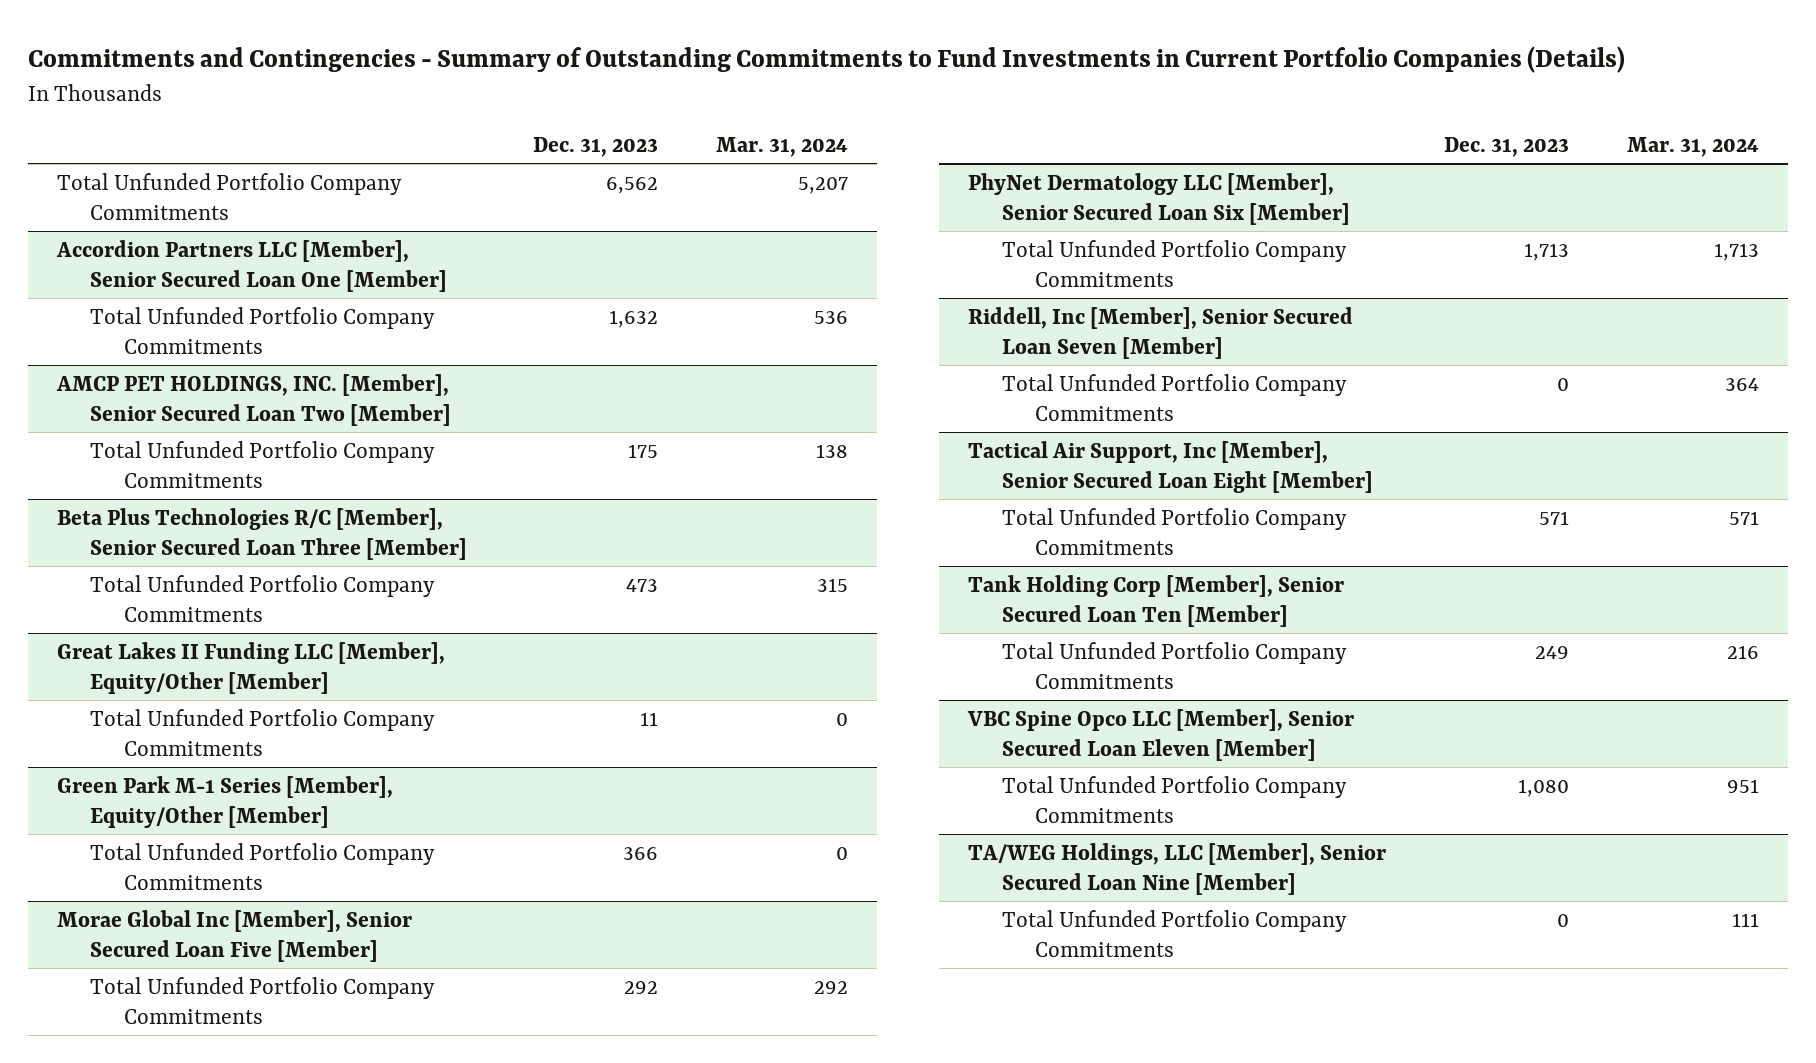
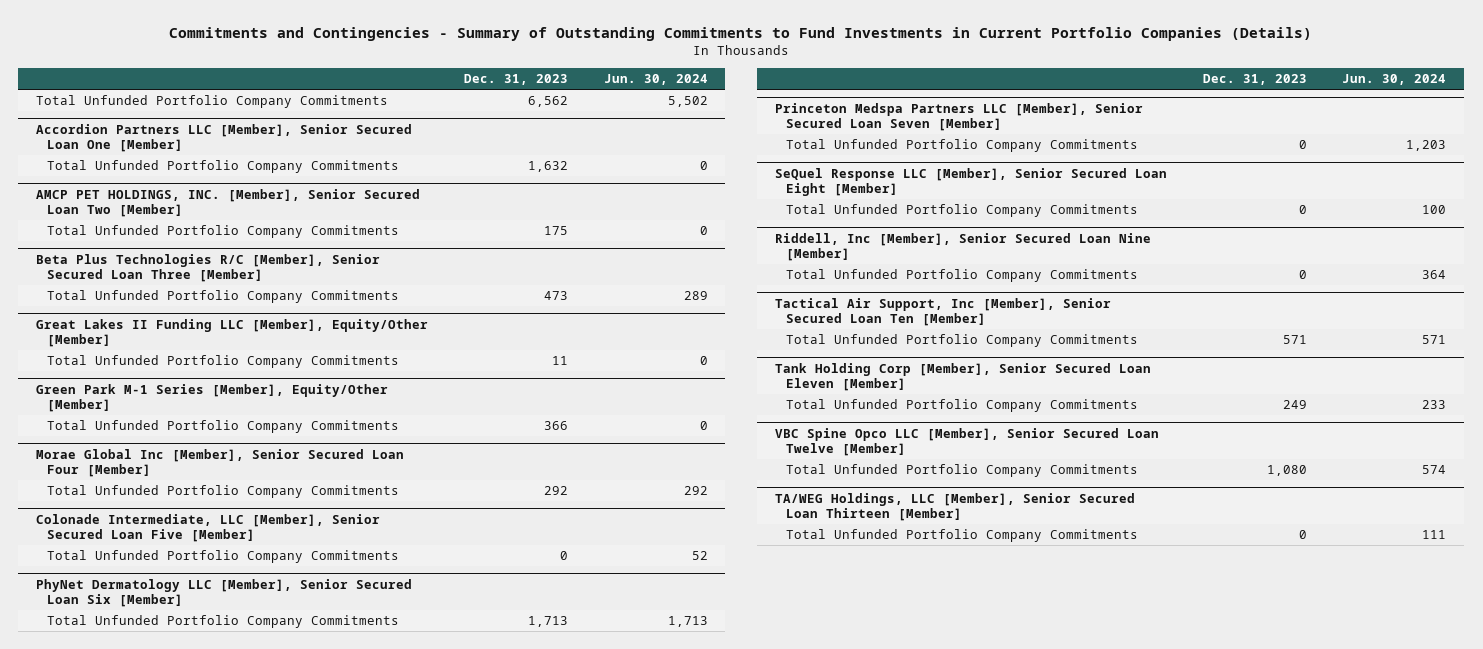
- | Dec. 31, 2023 | Mar. 31, 2024
+ | Dec. 31, 2023 | Jun. 30, 2024
- Morae Global Inc [Member], Senior Secured Loan Five [Member]
+ Morae Global Inc [Member], Senior Secured Loan Four [Member]
+ Colonade Intermediate, LLC [Member], Senior Secured Loan Five [Member]
+ Total Unfunded Portfolio Company Commitments | 0 | 52
- Riddell, Inc [Member], Senior Secured Loan Seven [Member]
+ Princeton Medspa Partners LLC [Member], Senior Secured Loan Seven [Member]
- Tactical Air Support, Inc [Member], Senior Secured Loan Eight [Member]
+ SeQuel Response LLC [Member], Senior Secured Loan Eight [Member]
+ Total Unfunded Portfolio Company Commitments | 0 | 100
+ Riddell, Inc [Member], Senior Secured Loan Nine [Member]
+ Total Unfunded Portfolio Company Commitments | 0 | 364
+ Tactical Air Support, Inc [Member], Senior Secured Loan Ten [Member]
- Tank Holding Corp [Member], Senior Secured Loan Ten [Member]
+ Tank Holding Corp [Member], Senior Secured Loan Eleven [Member]
- VBC Spine Opco LLC [Member], Senior Secured Loan Eleven [Member]
+ VBC Spine Opco LLC [Member], Senior Secured Loan Twelve [Member]
- TA/WEG Holdings, LLC [Member], Senior Secured Loan Nine [Member]
+ TA/WEG Holdings, LLC [Member], Senior Secured Loan Thirteen [Member]

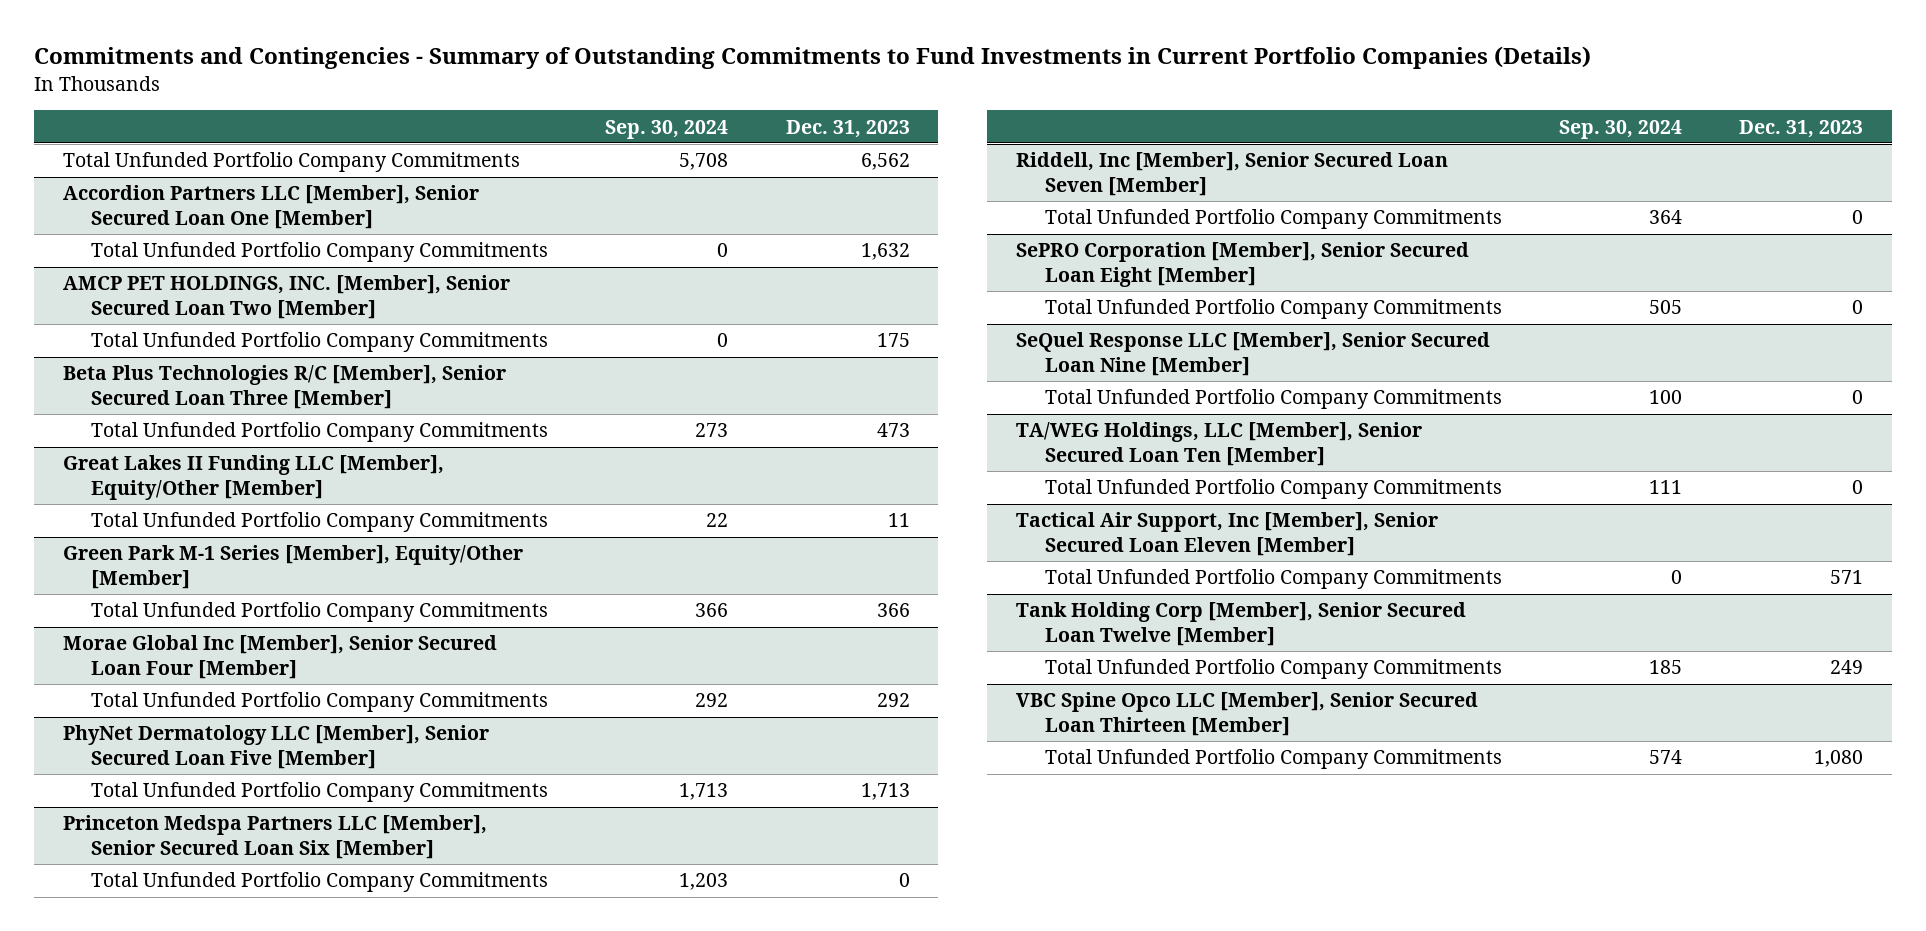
- | Dec. 31, 2023 | Jun. 30, 2024
+ | Sep. 30, 2024 | Dec. 31, 2023
- Colonade Intermediate, LLC [Member], Senior Secured Loan Five [Member]
- Total Unfunded Portfolio Company Commitments | 0 | 52
- PhyNet Dermatology LLC [Member], Senior Secured Loan Six [Member]
+ PhyNet Dermatology LLC [Member], Senior Secured Loan Five [Member]
- Princeton Medspa Partners LLC [Member], Senior Secured Loan Seven [Member]
+ Princeton Medspa Partners LLC [Member], Senior Secured Loan Six [Member]
- SeQuel Response LLC [Member], Senior Secured Loan Eight [Member]
+ Riddell, Inc [Member], Senior Secured Loan Seven [Member]
- Riddell, Inc [Member], Senior Secured Loan Nine [Member]
+ SePRO Corporation [Member], Senior Secured Loan Eight [Member]
- Tactical Air Support, Inc [Member], Senior Secured Loan Ten [Member]
+ SeQuel Response LLC [Member], Senior Secured Loan Nine [Member]
+ Total Unfunded Portfolio Company Commitments | 100 | 0
+ TA/WEG Holdings, LLC [Member], Senior Secured Loan Ten [Member]
+ Total Unfunded Portfolio Company Commitments | 111 | 0
+ Tactical Air Support, Inc [Member], Senior Secured Loan Eleven [Member]
- Tank Holding Corp [Member], Senior Secured Loan Eleven [Member]
+ Tank Holding Corp [Member], Senior Secured Loan Twelve [Member]
- VBC Spine Opco LLC [Member], Senior Secured Loan Twelve [Member]
+ VBC Spine Opco LLC [Member], Senior Secured Loan Thirteen [Member]
- TA/WEG Holdings, LLC [Member], Senior Secured Loan Thirteen [Member]
- Total Unfunded Portfolio Company Commitments | 0 | 111

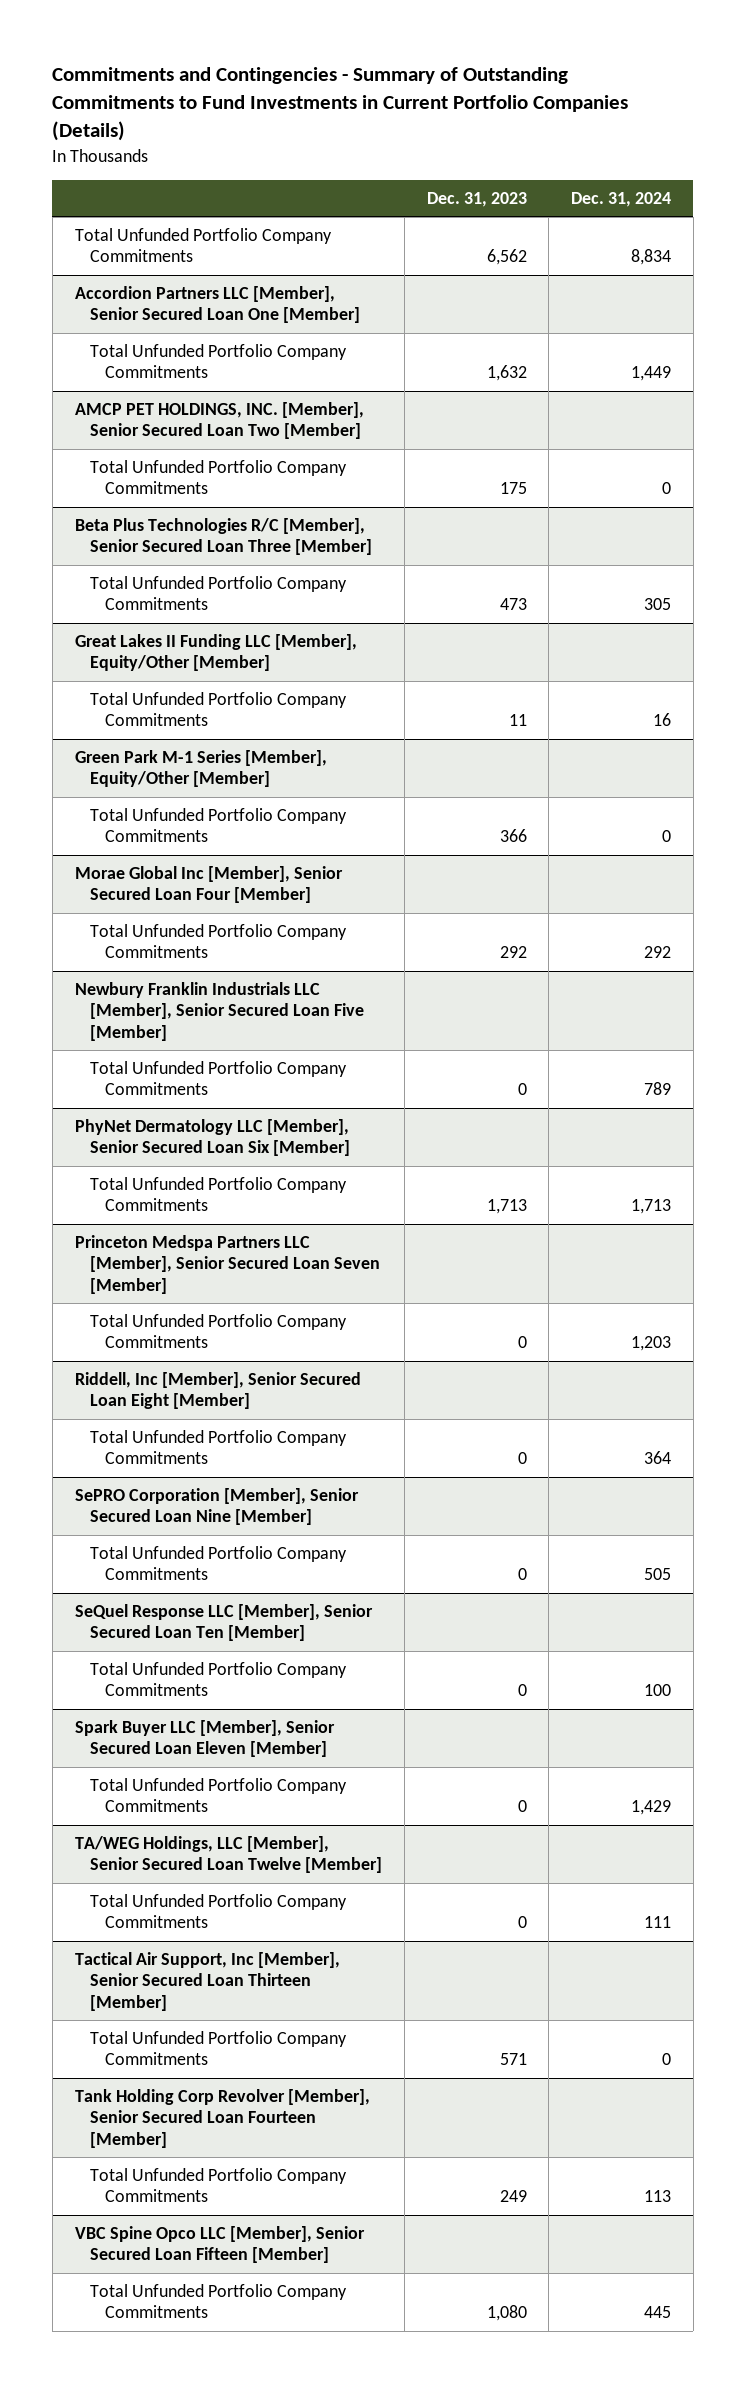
- | Sep. 30, 2024 | Dec. 31, 2023
+ | Dec. 31, 2023 | Dec. 31, 2024
- PhyNet Dermatology LLC [Member], Senior Secured Loan Five [Member]
+ Newbury Franklin Industrials LLC [Member], Senior Secured Loan Five [Member]
+ Total Unfunded Portfolio Company Commitments | 0 | 789
+ PhyNet Dermatology LLC [Member], Senior Secured Loan Six [Member]
- Princeton Medspa Partners LLC [Member], Senior Secured Loan Six [Member]
+ Princeton Medspa Partners LLC [Member], Senior Secured Loan Seven [Member]
- Riddell, Inc [Member], Senior Secured Loan Seven [Member]
+ Riddell, Inc [Member], Senior Secured Loan Eight [Member]
- SePRO Corporation [Member], Senior Secured Loan Eight [Member]
+ SePRO Corporation [Member], Senior Secured Loan Nine [Member]
- SeQuel Response LLC [Member], Senior Secured Loan Nine [Member]
+ SeQuel Response LLC [Member], Senior Secured Loan Ten [Member]
- TA/WEG Holdings, LLC [Member], Senior Secured Loan Ten [Member]
+ Spark Buyer LLC [Member], Senior Secured Loan Eleven [Member]
- Tactical Air Support, Inc [Member], Senior Secured Loan Eleven [Member]
+ TA/WEG Holdings, LLC [Member], Senior Secured Loan Twelve [Member]
+ Total Unfunded Portfolio Company Commitments | 0 | 111
+ Tactical Air Support, Inc [Member], Senior Secured Loan Thirteen [Member]
- Tank Holding Corp [Member], Senior Secured Loan Twelve [Member]
+ Tank Holding Corp Revolver [Member], Senior Secured Loan Fourteen [Member]
- VBC Spine Opco LLC [Member], Senior Secured Loan Thirteen [Member]
+ VBC Spine Opco LLC [Member], Senior Secured Loan Fifteen [Member]

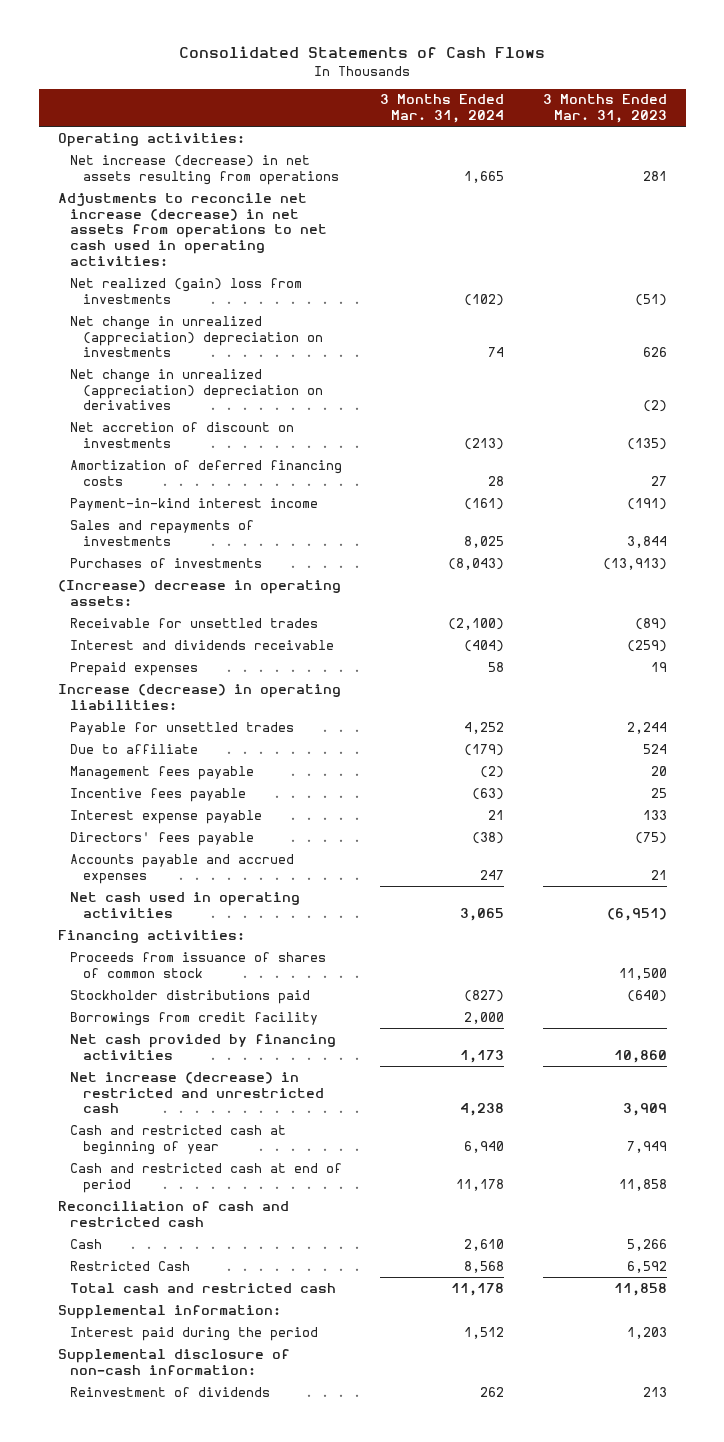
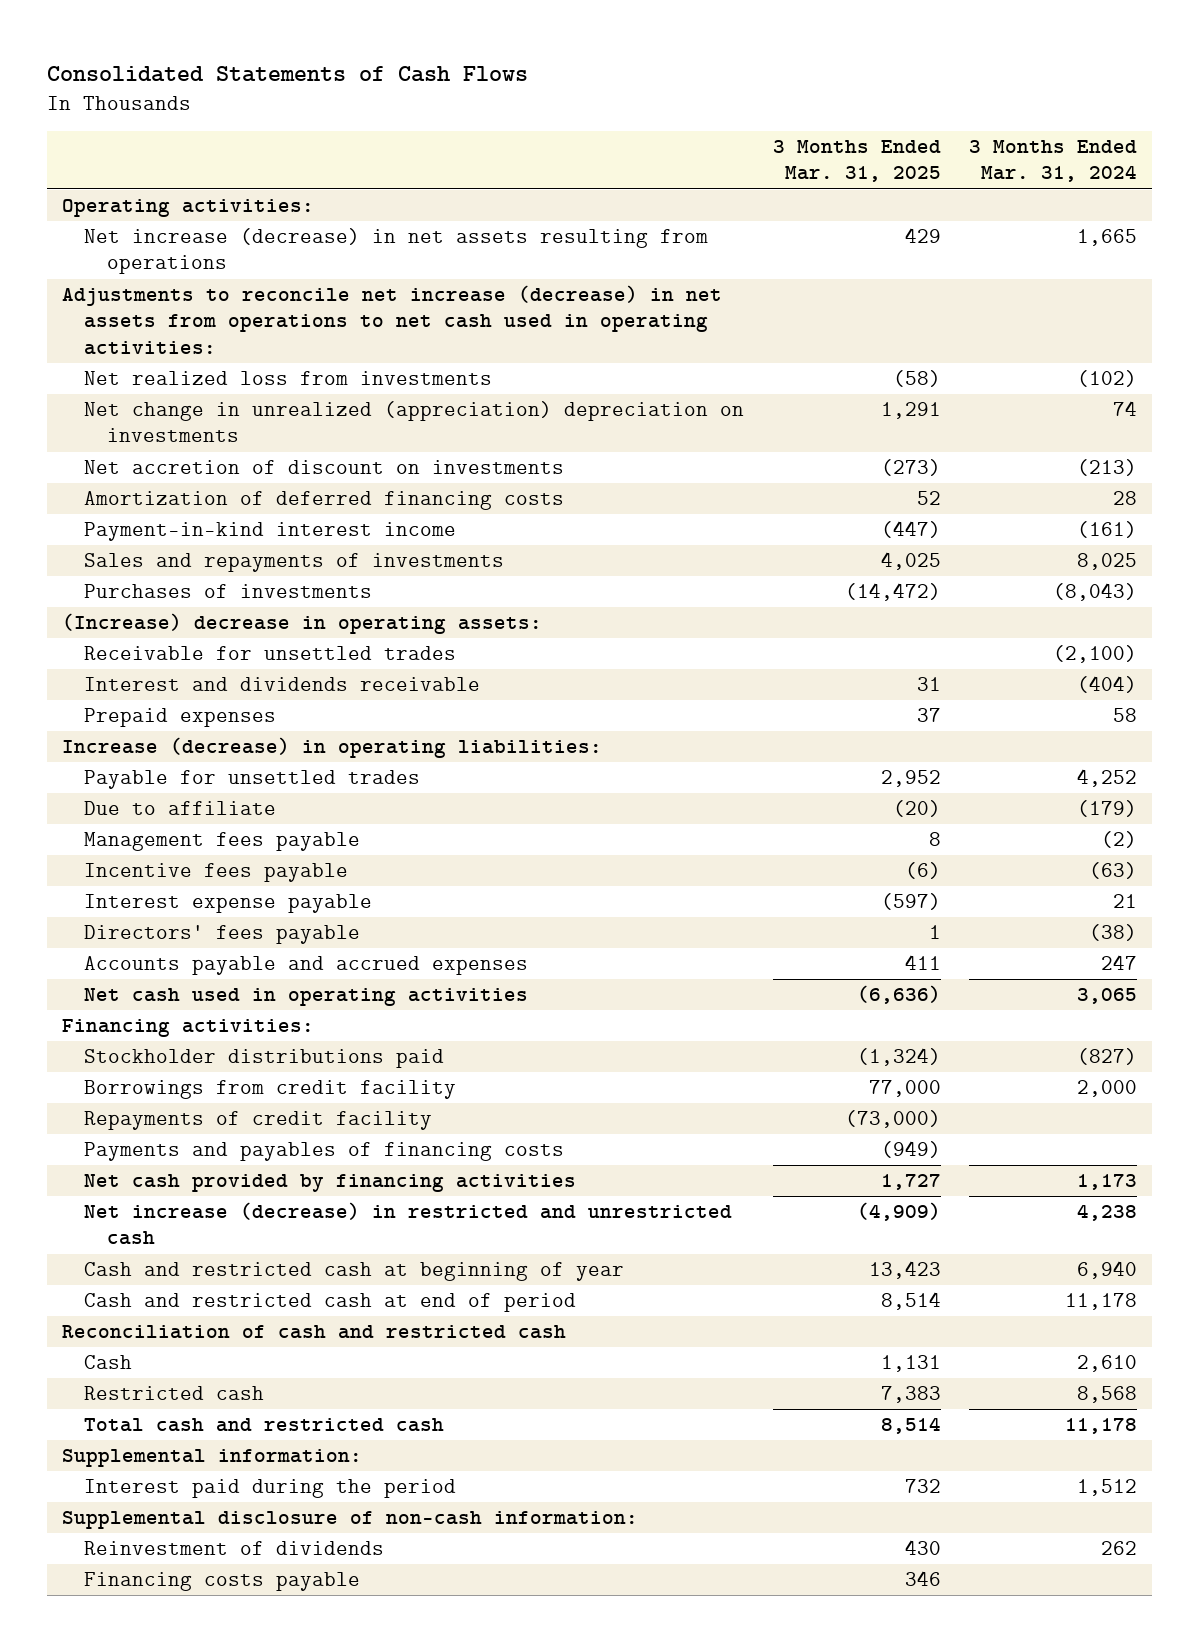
- | 3 Months Ended Mar. 31, 2024 | 3 Months Ended Mar. 31, 2023
+ | 3 Months Ended Mar. 31, 2025 | 3 Months Ended Mar. 31, 2024
- Net realized (gain) loss from investments | (102) | (51)
+ Net realized loss from investments | (58) | (102)
- Net change in unrealized (appreciation) depreciation on derivatives | | (2)
- Proceeds from issuance of shares of common stock | | 11,500
+ Repayments of credit facility | (73,000) |
+ Payments and payables of financing costs | (949) |
- Restricted Cash | 8,568 | 6,592
+ Restricted cash | 7,383 | 8,568
+ Financing costs payable | 346 |

